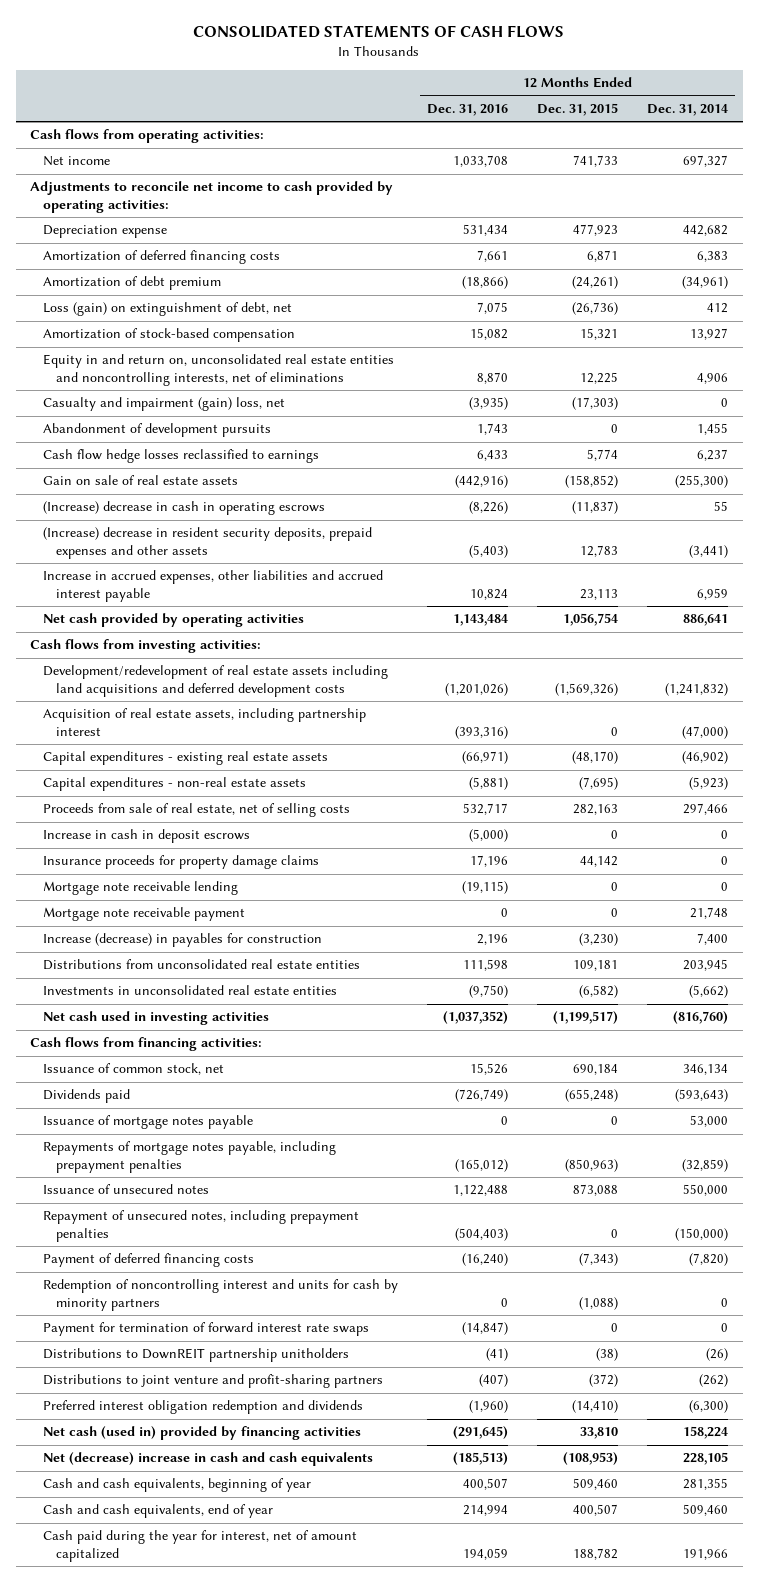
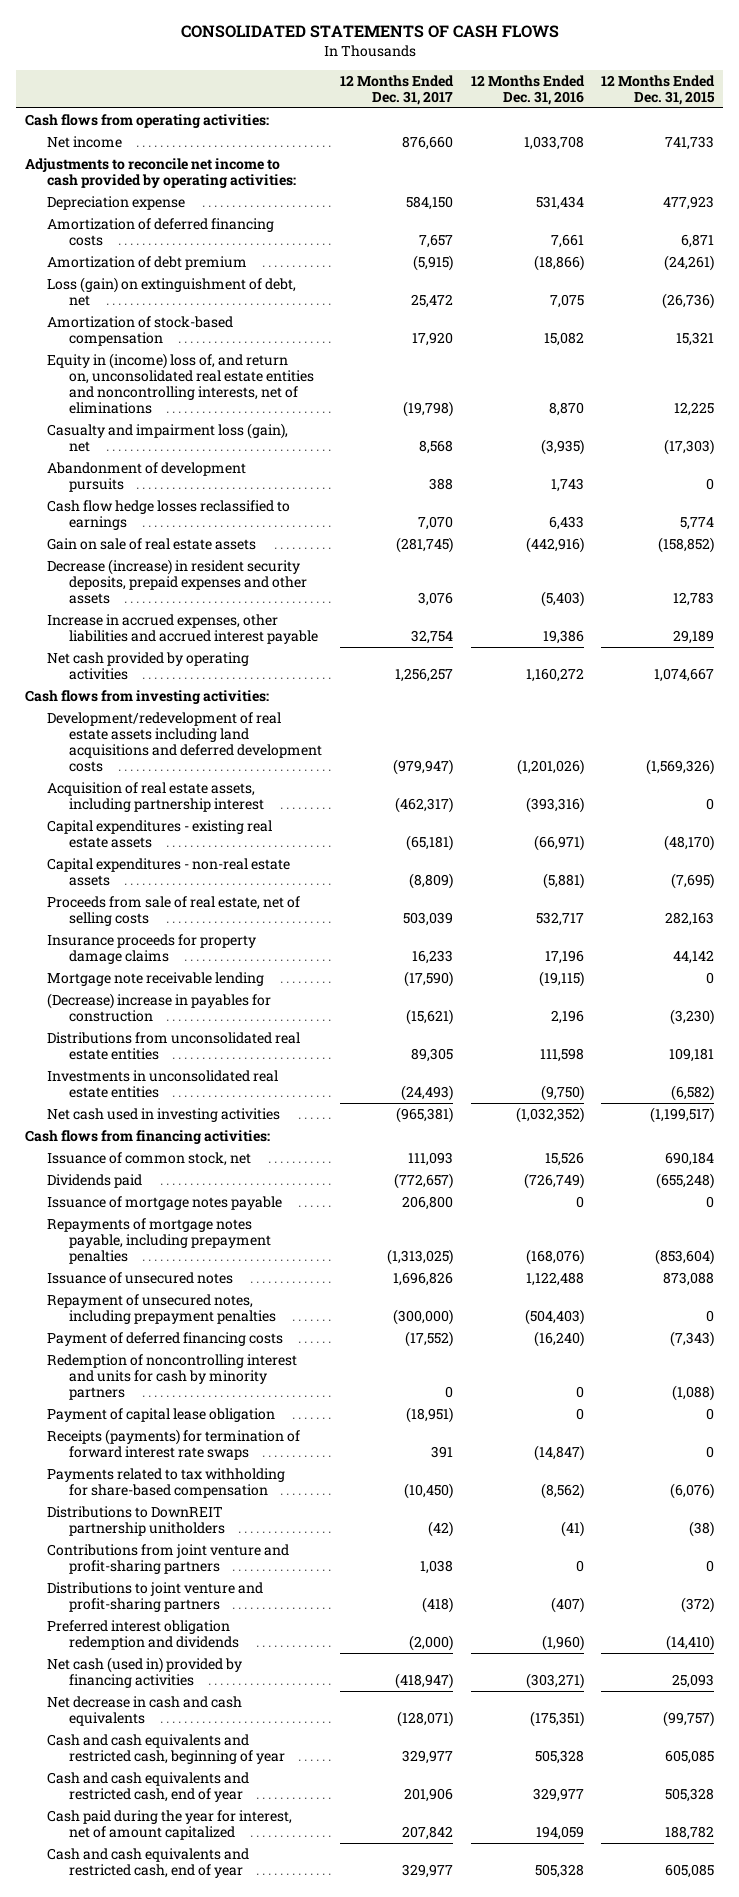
- | 12 Months Ended Dec. 31, 2016 | 12 Months Ended Dec. 31, 2015 | 12 Months Ended Dec. 31, 2014
+ | 12 Months Ended Dec. 31, 2017 | 12 Months Ended Dec. 31, 2016 | 12 Months Ended Dec. 31, 2015
- Equity in and return on, unconsolidated real estate entities and noncontrolling interests, net of eliminations | 8,870 | 12,225 | 4,906
- Casualty and impairment (gain) loss, net | (3,935) | (17,303) | 0
+ Equity in (income) loss of, and return on, unconsolidated real estate entities and noncontrolling interests, net of eliminations | (19,798) | 8,870 | 12,225
+ Casualty and impairment loss (gain), net | 8,568 | (3,935) | (17,303)
- (Increase) decrease in cash in operating escrows | (8,226) | (11,837) | 55
- (Increase) decrease in resident security deposits, prepaid expenses and other assets | (5,403) | 12,783 | (3,441)
- Increase in accrued expenses, other liabilities and accrued interest payable | 10,824 | 23,113 | 6,959
- Net cash provided by operating activities | 1,143,484 | 1,056,754 | 886,641
+ Decrease (increase) in resident security deposits, prepaid expenses and other assets | 3,076 | (5,403) | 12,783
+ Increase in accrued expenses, other liabilities and accrued interest payable | 32,754 | 19,386 | 29,189
+ Net cash provided by operating activities | 1,256,257 | 1,160,272 | 1,074,667
- Increase in cash in deposit escrows | (5,000) | 0 | 0
- Mortgage note receivable payment | 0 | 0 | 21,748
- Increase (decrease) in payables for construction | 2,196 | (3,230) | 7,400
+ (Decrease) increase in payables for construction | (15,621) | 2,196 | (3,230)
- Net cash used in investing activities | (1,037,352) | (1,199,517) | (816,760)
+ Net cash used in investing activities | (965,381) | (1,032,352) | (1,199,517)
- Repayments of mortgage notes payable, including prepayment penalties | (165,012) | (850,963) | (32,859)
+ Repayments of mortgage notes payable, including prepayment penalties | (1,313,025) | (168,076) | (853,604)
- Payment for termination of forward interest rate swaps | (14,847) | 0 | 0
+ Payment of capital lease obligation | (18,951) | 0 | 0
+ Receipts (payments) for termination of forward interest rate swaps | 391 | (14,847) | 0
+ Payments related to tax withholding for share-based compensation | (10,450) | (8,562) | (6,076)
+ Contributions from joint venture and profit-sharing partners | 1,038 | 0 | 0
- Net cash (used in) provided by financing activities | (291,645) | 33,810 | 158,224
- Net (decrease) increase in cash and cash equivalents | (185,513) | (108,953) | 228,105
- Cash and cash equivalents, beginning of year | 400,507 | 509,460 | 281,355
- Cash and cash equivalents, end of year | 214,994 | 400,507 | 509,460
+ Net cash (used in) provided by financing activities | (418,947) | (303,271) | 25,093
+ Net decrease in cash and cash equivalents | (128,071) | (175,351) | (99,757)
+ Cash and cash equivalents and restricted cash, beginning of year | 329,977 | 505,328 | 605,085
+ Cash and cash equivalents and restricted cash, end of year | 201,906 | 329,977 | 505,328
+ Cash and cash equivalents and restricted cash, end of year | 329,977 | 505,328 | 605,085

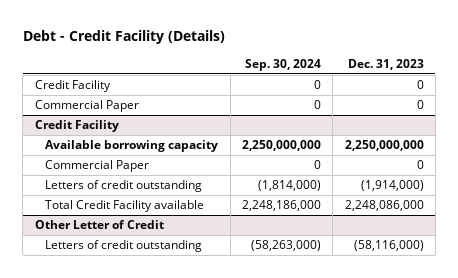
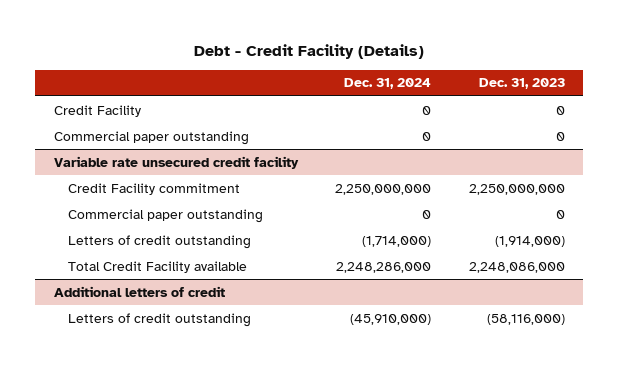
- | Sep. 30, 2024 | Dec. 31, 2023
+ | Dec. 31, 2024 | Dec. 31, 2023
- Commercial Paper | 0 | 0
- Credit Facility
- Available borrowing capacity | 2,250,000,000 | 2,250,000,000
- Commercial Paper | 0 | 0
+ Commercial paper outstanding | 0 | 0
+ Variable rate unsecured credit facility
+ Credit Facility commitment | 2,250,000,000 | 2,250,000,000
+ Commercial paper outstanding | 0 | 0
- Other Letter of Credit
+ Additional letters of credit

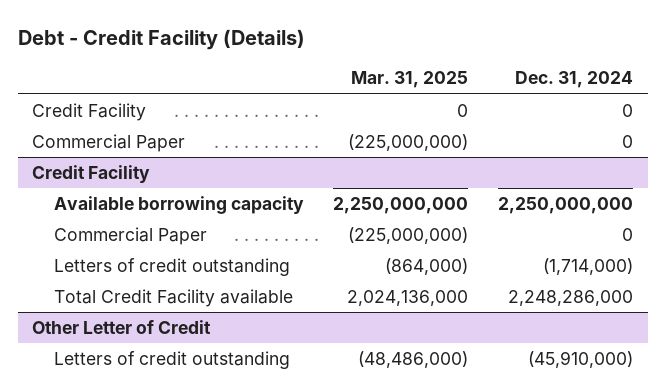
- | Dec. 31, 2024 | Dec. 31, 2023
+ | Mar. 31, 2025 | Dec. 31, 2024
- Commercial paper outstanding | 0 | 0
- Variable rate unsecured credit facility
- Credit Facility commitment | 2,250,000,000 | 2,250,000,000
- Commercial paper outstanding | 0 | 0
+ Commercial Paper | (225,000,000) | 0
+ Credit Facility
+ Available borrowing capacity | 2,250,000,000 | 2,250,000,000
+ Commercial Paper | (225,000,000) | 0
- Additional letters of credit
+ Other Letter of Credit

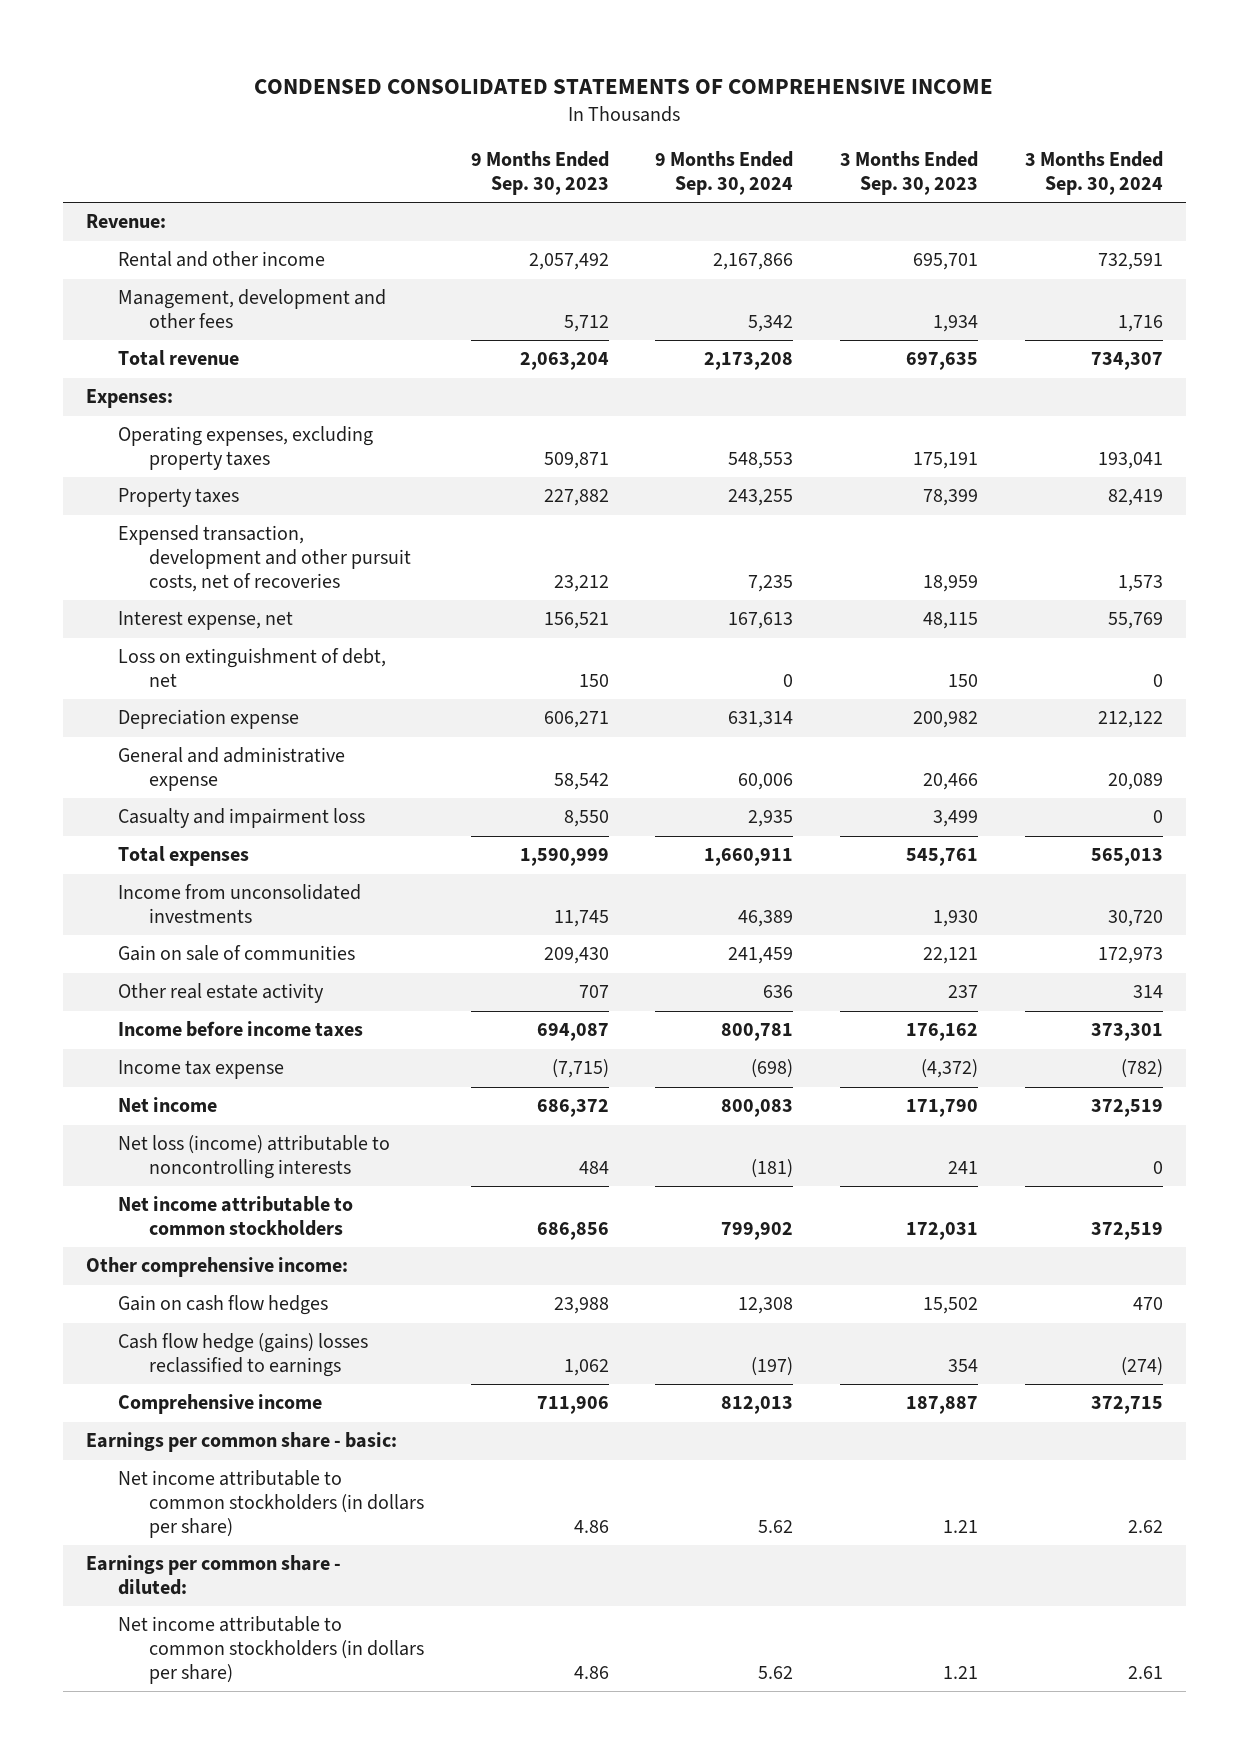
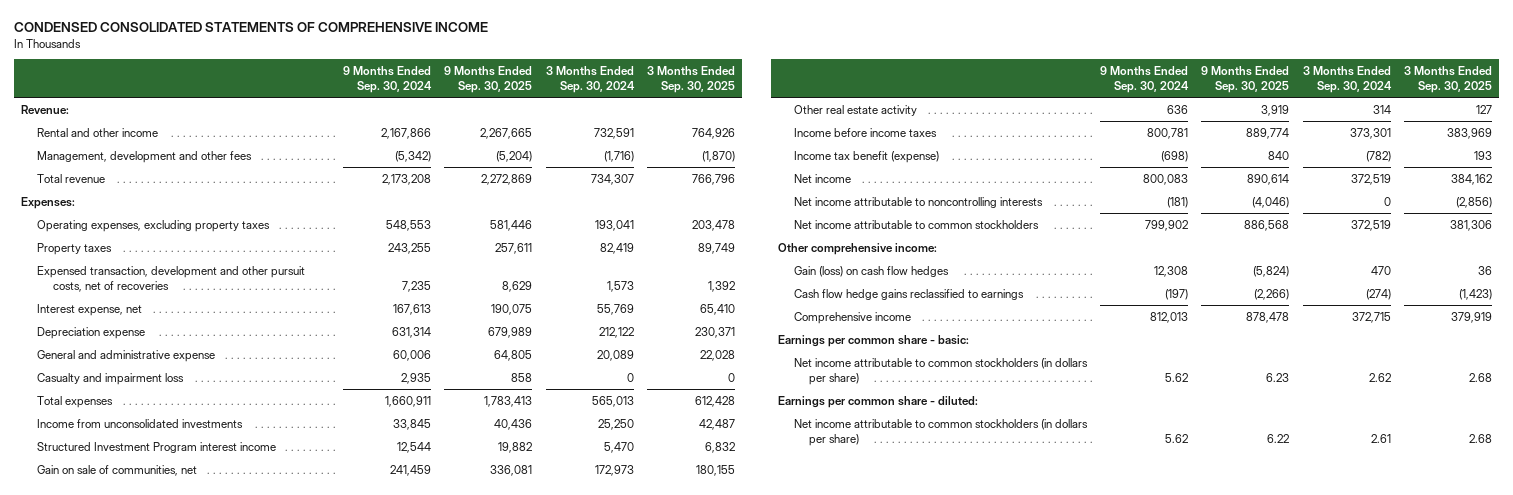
- | 9 Months Ended Sep. 30, 2023 | 9 Months Ended Sep. 30, 2024 | 3 Months Ended Sep. 30, 2023 | 3 Months Ended Sep. 30, 2024
+ | 9 Months Ended Sep. 30, 2024 | 9 Months Ended Sep. 30, 2025 | 3 Months Ended Sep. 30, 2024 | 3 Months Ended Sep. 30, 2025
- Management, development and other fees | 5,712 | 5,342 | 1,934 | 1,716
+ Management, development and other fees | (5,342) | (5,204) | (1,716) | (1,870)
- Loss on extinguishment of debt, net | 150 | 0 | 150 | 0
- Income from unconsolidated investments | 11,745 | 46,389 | 1,930 | 30,720
- Gain on sale of communities | 209,430 | 241,459 | 22,121 | 172,973
+ Income from unconsolidated investments | 33,845 | 40,436 | 25,250 | 42,487
+ Structured Investment Program interest income | 12,544 | 19,882 | 5,470 | 6,832
+ Gain on sale of communities, net | 241,459 | 336,081 | 172,973 | 180,155
- Income tax expense | (7,715) | (698) | (4,372) | (782)
+ Income tax benefit (expense) | (698) | 840 | (782) | 193
- Net loss (income) attributable to noncontrolling interests | 484 | (181) | 241 | 0
+ Net income attributable to noncontrolling interests | (181) | (4,046) | 0 | (2,856)
- Gain on cash flow hedges | 23,988 | 12,308 | 15,502 | 470
- Cash flow hedge (gains) losses reclassified to earnings | 1,062 | (197) | 354 | (274)
+ Gain (loss) on cash flow hedges | 12,308 | (5,824) | 470 | 36
+ Cash flow hedge gains reclassified to earnings | (197) | (2,266) | (274) | (1,423)

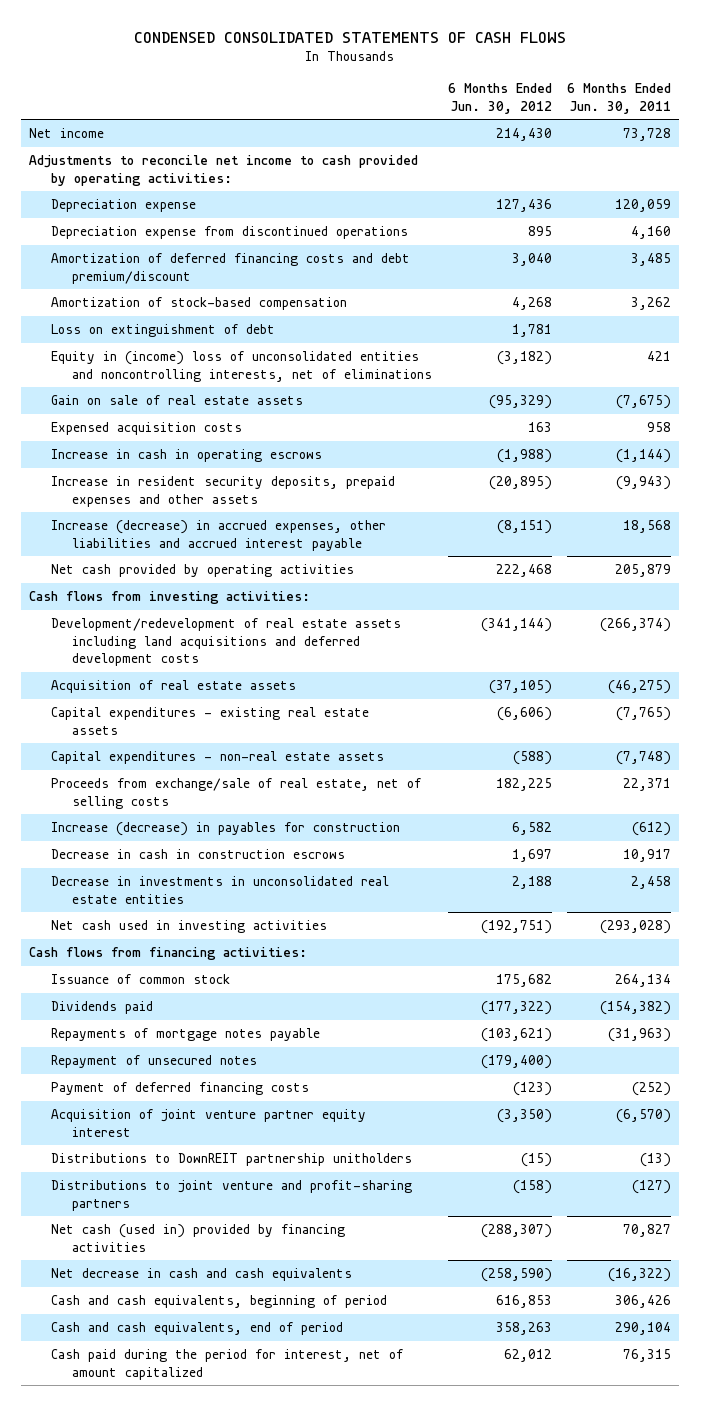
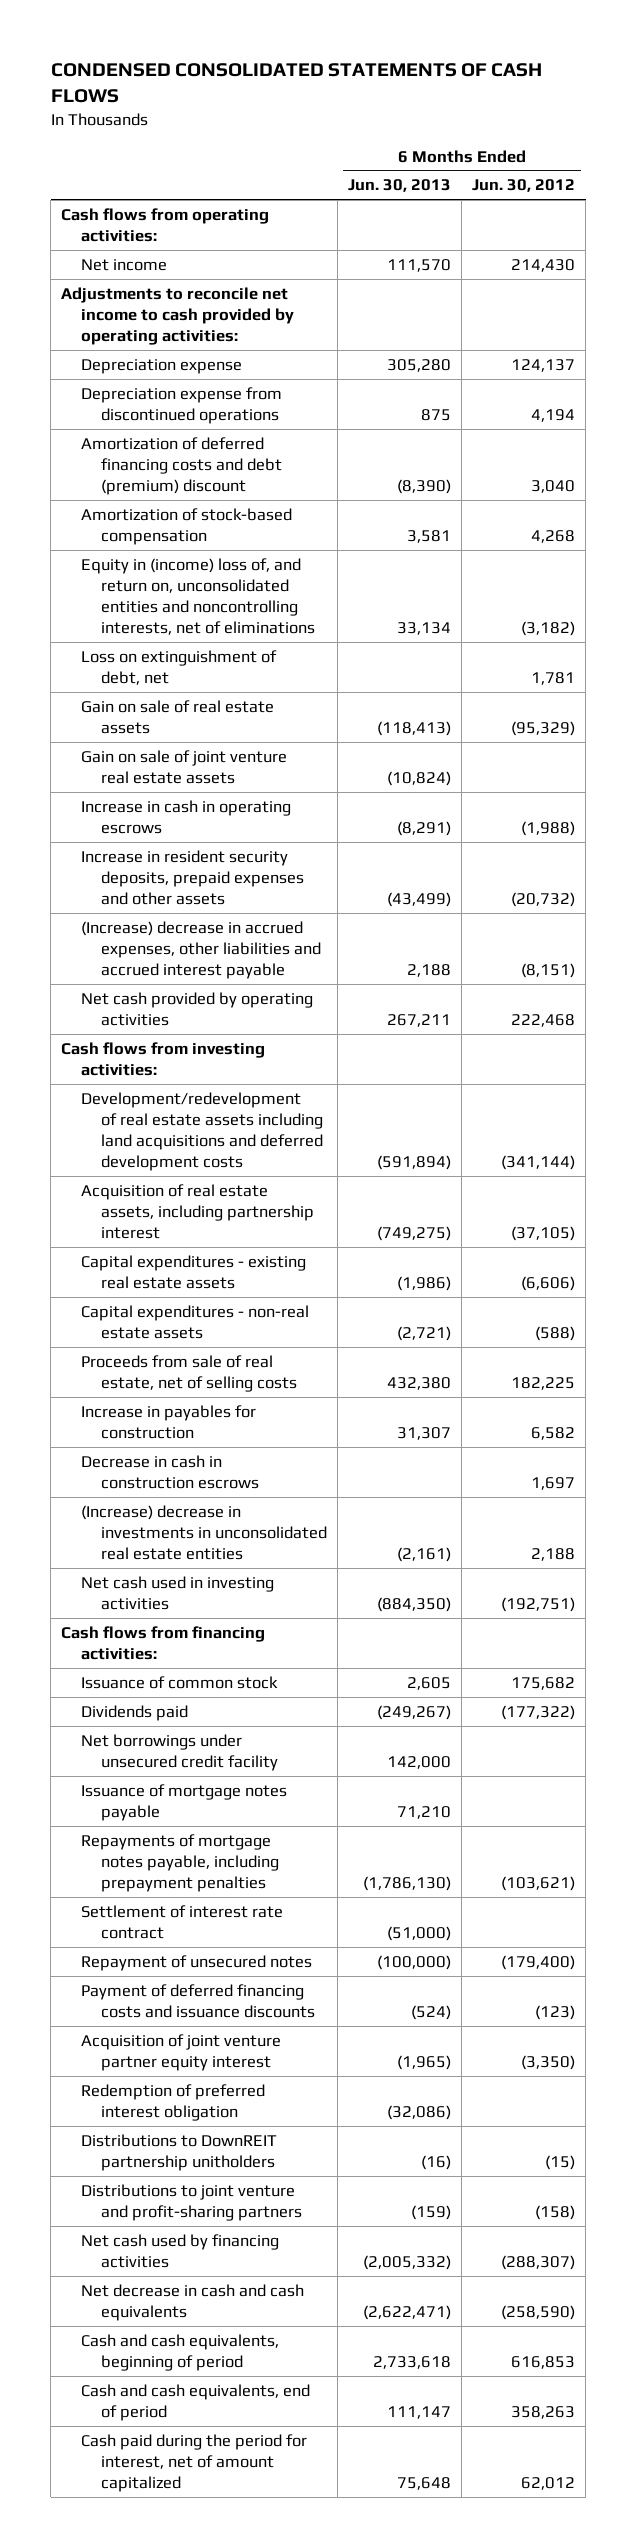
- | 6 Months Ended Jun. 30, 2012 | 6 Months Ended Jun. 30, 2011
+ | 6 Months Ended Jun. 30, 2013 | 6 Months Ended Jun. 30, 2012
+ Cash flows from operating activities:
- Depreciation expense | 127,436 | 120,059
- Depreciation expense from discontinued operations | 895 | 4,160
- Amortization of deferred financing costs and debt premium/discount | 3,040 | 3,485
+ Depreciation expense | 305,280 | 124,137
+ Depreciation expense from discontinued operations | 875 | 4,194
+ Amortization of deferred financing costs and debt (premium) discount | (8,390) | 3,040
- Loss on extinguishment of debt | 1,781 |
- Equity in (income) loss of unconsolidated entities and noncontrolling interests, net of eliminations | (3,182) | 421
+ Equity in (income) loss of, and return on, unconsolidated entities and noncontrolling interests, net of eliminations | 33,134 | (3,182)
+ Loss on extinguishment of debt, net | | 1,781
- Expensed acquisition costs | 163 | 958
+ Gain on sale of joint venture real estate assets | (10,824) |
- Increase in resident security deposits, prepaid expenses and other assets | (20,895) | (9,943)
- Increase (decrease) in accrued expenses, other liabilities and accrued interest payable | (8,151) | 18,568
+ Increase in resident security deposits, prepaid expenses and other assets | (43,499) | (20,732)
+ (Increase) decrease in accrued expenses, other liabilities and accrued interest payable | 2,188 | (8,151)
- Acquisition of real estate assets | (37,105) | (46,275)
+ Acquisition of real estate assets, including partnership interest | (749,275) | (37,105)
- Proceeds from exchange/sale of real estate, net of selling costs | 182,225 | 22,371
- Increase (decrease) in payables for construction | 6,582 | (612)
+ Proceeds from sale of real estate, net of selling costs | 432,380 | 182,225
+ Increase in payables for construction | 31,307 | 6,582
- Decrease in investments in unconsolidated real estate entities | 2,188 | 2,458
+ (Increase) decrease in investments in unconsolidated real estate entities | (2,161) | 2,188
- Repayments of mortgage notes payable | (103,621) | (31,963)
+ Net borrowings under unsecured credit facility | 142,000 |
+ Issuance of mortgage notes payable | 71,210 |
+ Repayments of mortgage notes payable, including prepayment penalties | (1,786,130) | (103,621)
+ Settlement of interest rate contract | (51,000) |
- Payment of deferred financing costs | (123) | (252)
+ Payment of deferred financing costs and issuance discounts | (524) | (123)
+ Redemption of preferred interest obligation | (32,086) |
- Net cash (used in) provided by financing activities | (288,307) | 70,827
+ Net cash used by financing activities | (2,005,332) | (288,307)

